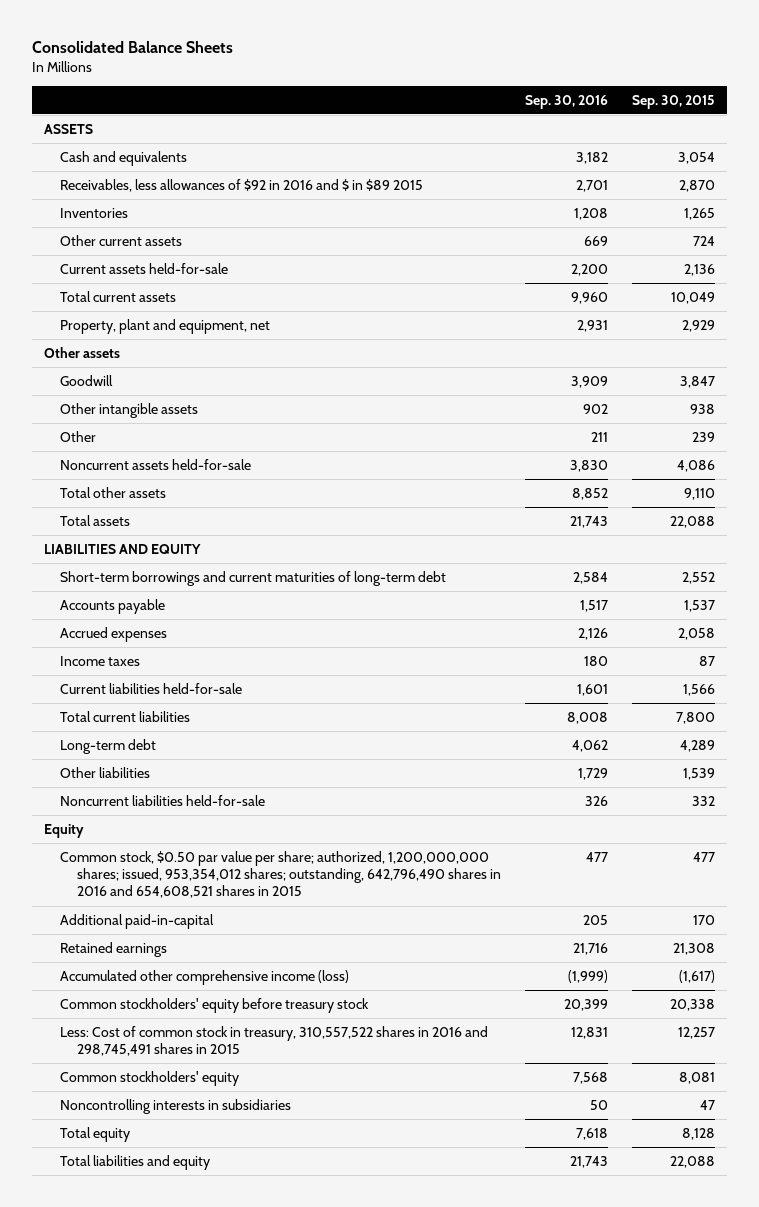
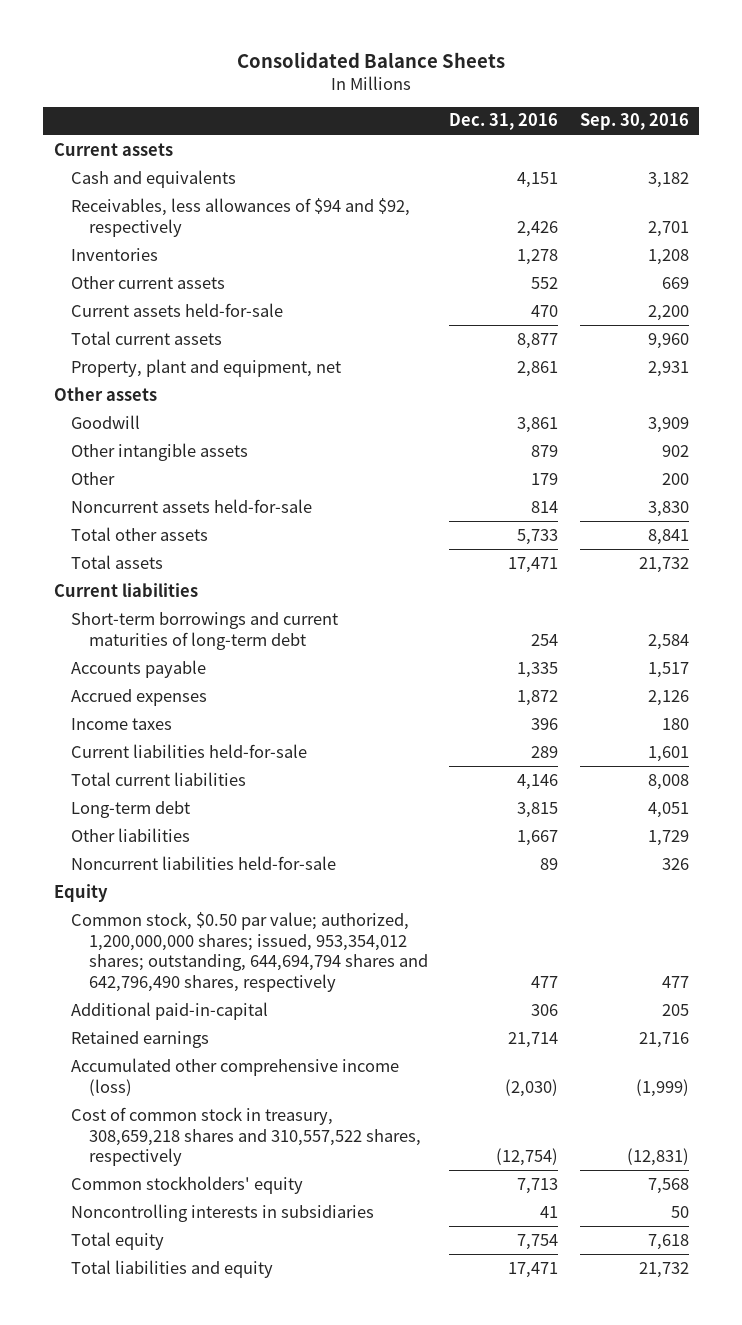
- | Sep. 30, 2016 | Sep. 30, 2015
+ | Dec. 31, 2016 | Sep. 30, 2016
- ASSETS
+ Current assets
- Receivables, less allowances of $92 in 2016 and $ in $89 2015 | 2,701 | 2,870
+ Receivables, less allowances of $94 and $92, respectively | 2,426 | 2,701
- Other | 211 | 239
+ Other | 179 | 200
- Total other assets | 8,852 | 9,110
- Total assets | 21,743 | 22,088
- LIABILITIES AND EQUITY
+ Total other assets | 5,733 | 8,841
+ Total assets | 17,471 | 21,732
+ Current liabilities
- Long-term debt | 4,062 | 4,289
+ Long-term debt | 3,815 | 4,051
- Common stock, $0.50 par value per share; authorized, 1,200,000,000 shares; issued, 953,354,012 shares; outstanding, 642,796,490 shares in 2016 and 654,608,521 shares in 2015 | 477 | 477
+ Common stock, $0.50 par value; authorized, 1,200,000,000 shares; issued, 953,354,012 shares; outstanding, 644,694,794 shares and 642,796,490 shares, respectively | 477 | 477
- Common stockholders' equity before treasury stock | 20,399 | 20,338
- Less: Cost of common stock in treasury, 310,557,522 shares in 2016 and 298,745,491 shares in 2015 | 12,831 | 12,257
+ Cost of common stock in treasury, 308,659,218 shares and 310,557,522 shares, respectively | (12,754) | (12,831)
- Total liabilities and equity | 21,743 | 22,088
+ Total liabilities and equity | 17,471 | 21,732

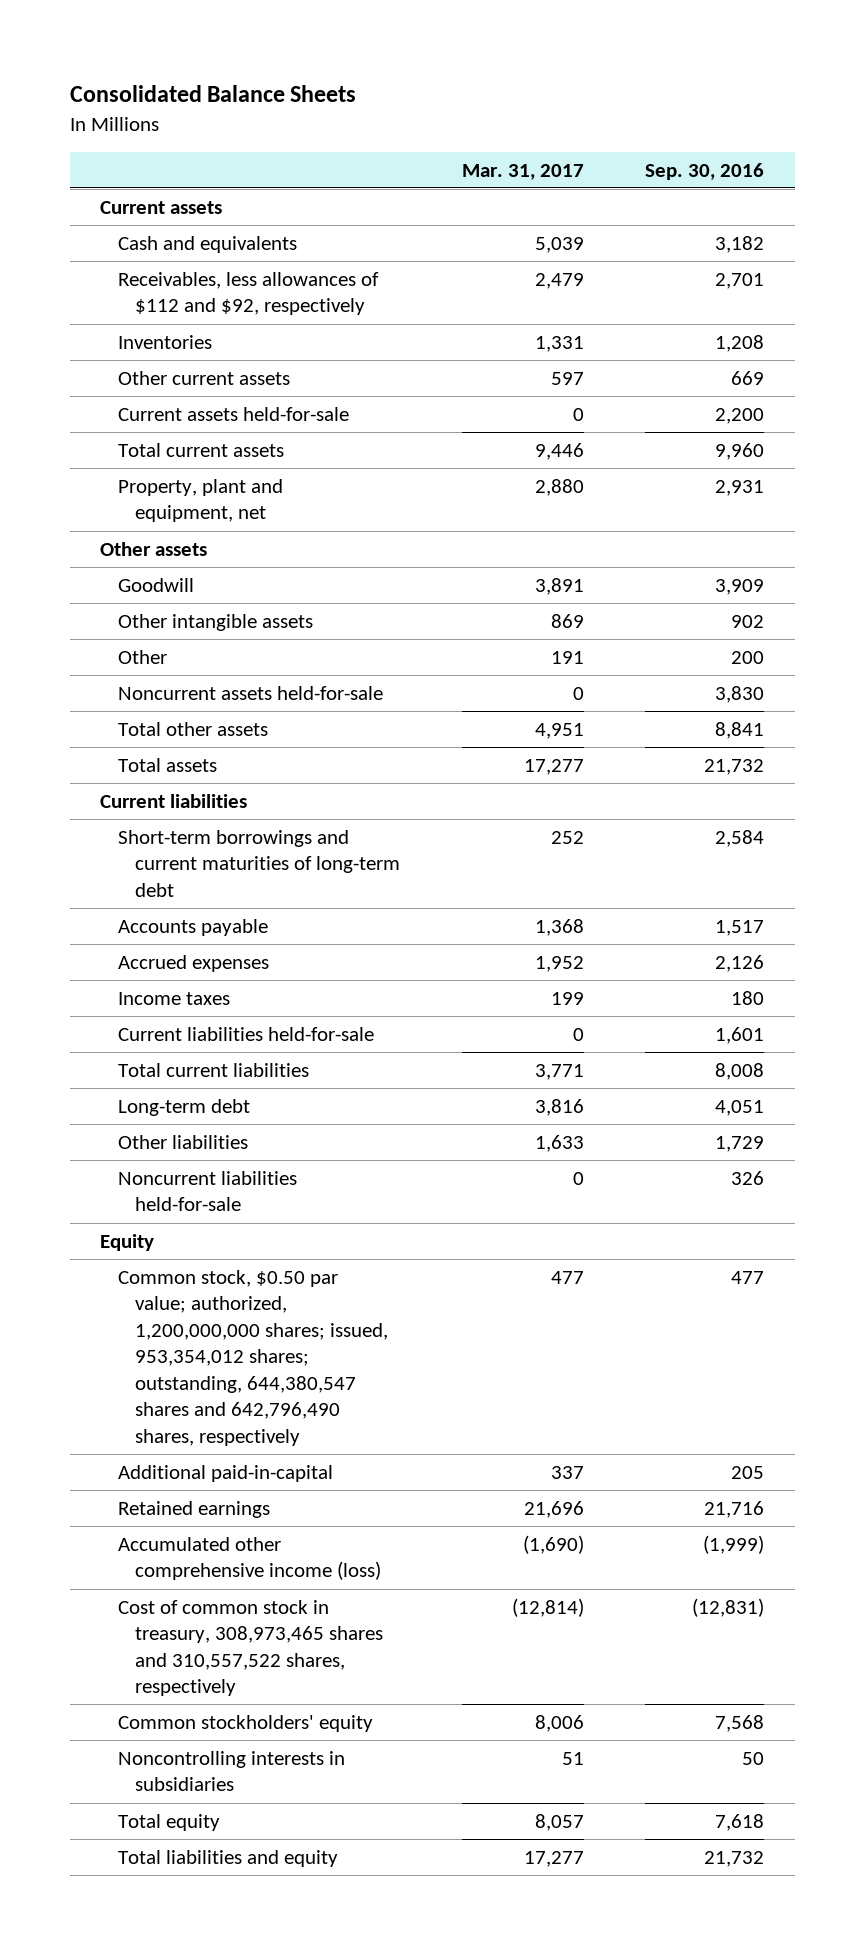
- | Dec. 31, 2016 | Sep. 30, 2016
+ | Mar. 31, 2017 | Sep. 30, 2016
- Receivables, less allowances of $94 and $92, respectively | 2,426 | 2,701
+ Receivables, less allowances of $112 and $92, respectively | 2,479 | 2,701
- Common stock, $0.50 par value; authorized, 1,200,000,000 shares; issued, 953,354,012 shares; outstanding, 644,694,794 shares and 642,796,490 shares, respectively | 477 | 477
+ Common stock, $0.50 par value; authorized, 1,200,000,000 shares; issued, 953,354,012 shares; outstanding, 644,380,547 shares and 642,796,490 shares, respectively | 477 | 477
- Cost of common stock in treasury, 308,659,218 shares and 310,557,522 shares, respectively | (12,754) | (12,831)
+ Cost of common stock in treasury, 308,973,465 shares and 310,557,522 shares, respectively | (12,814) | (12,831)

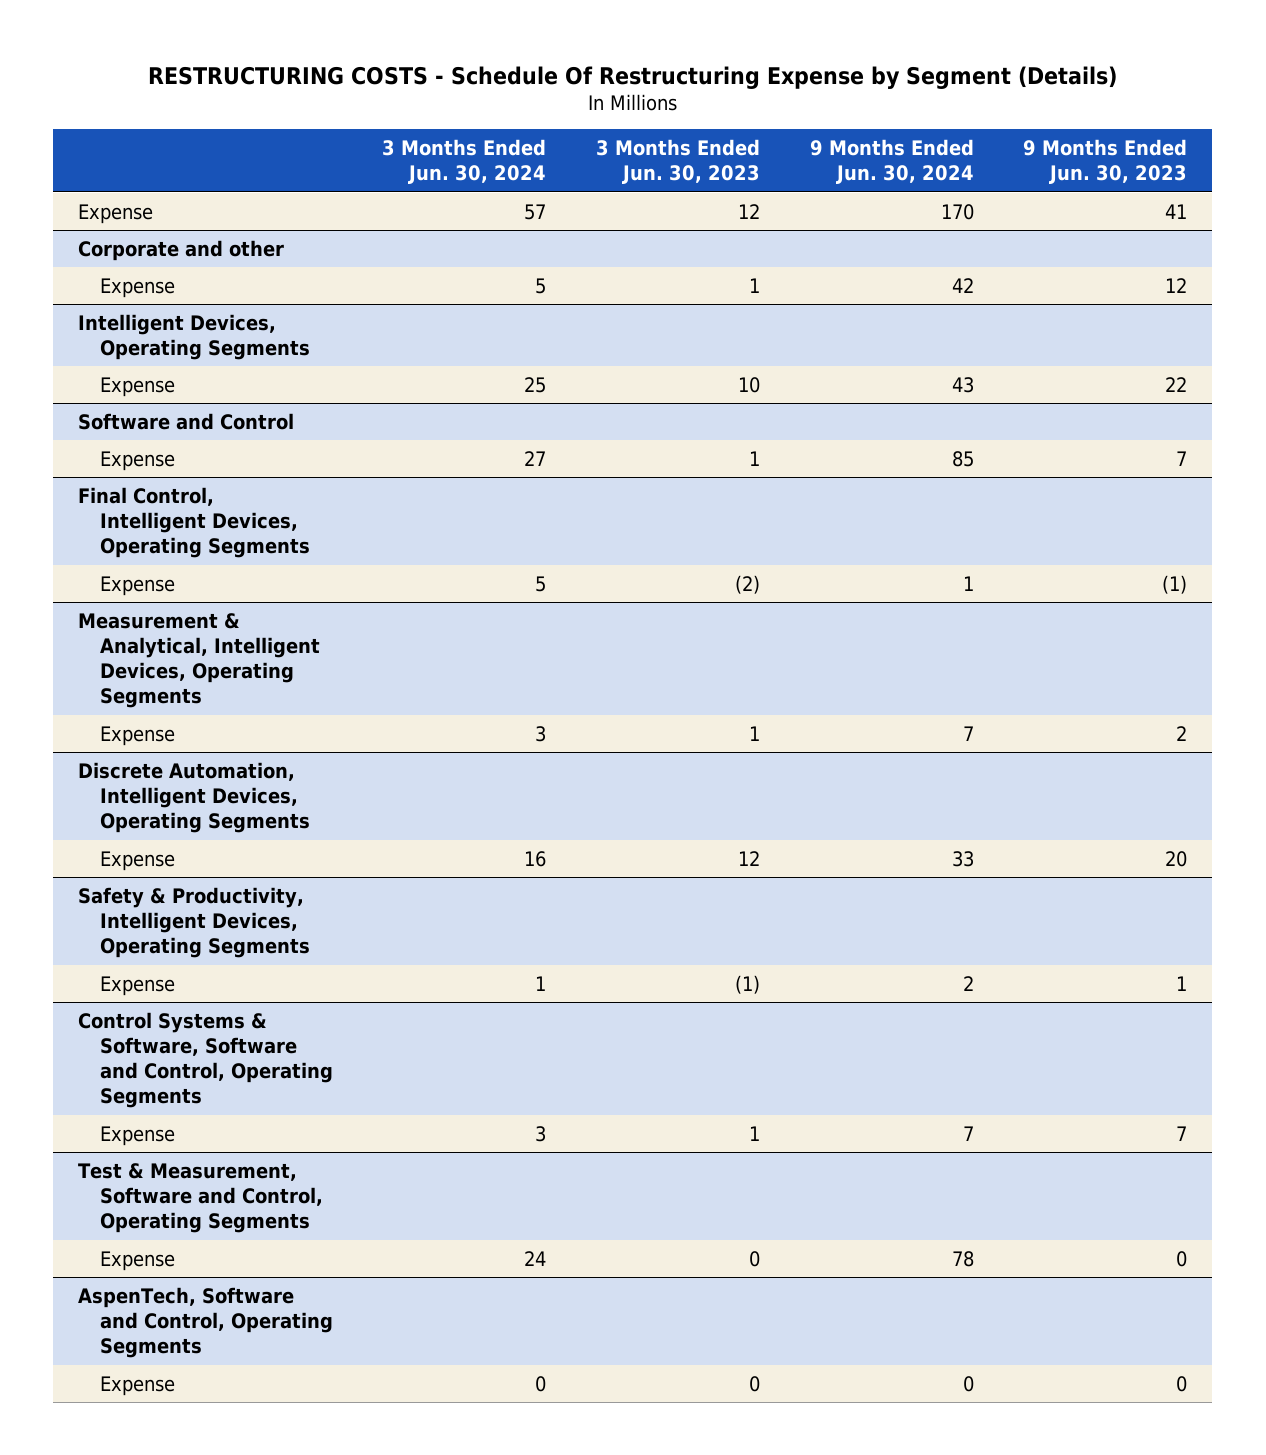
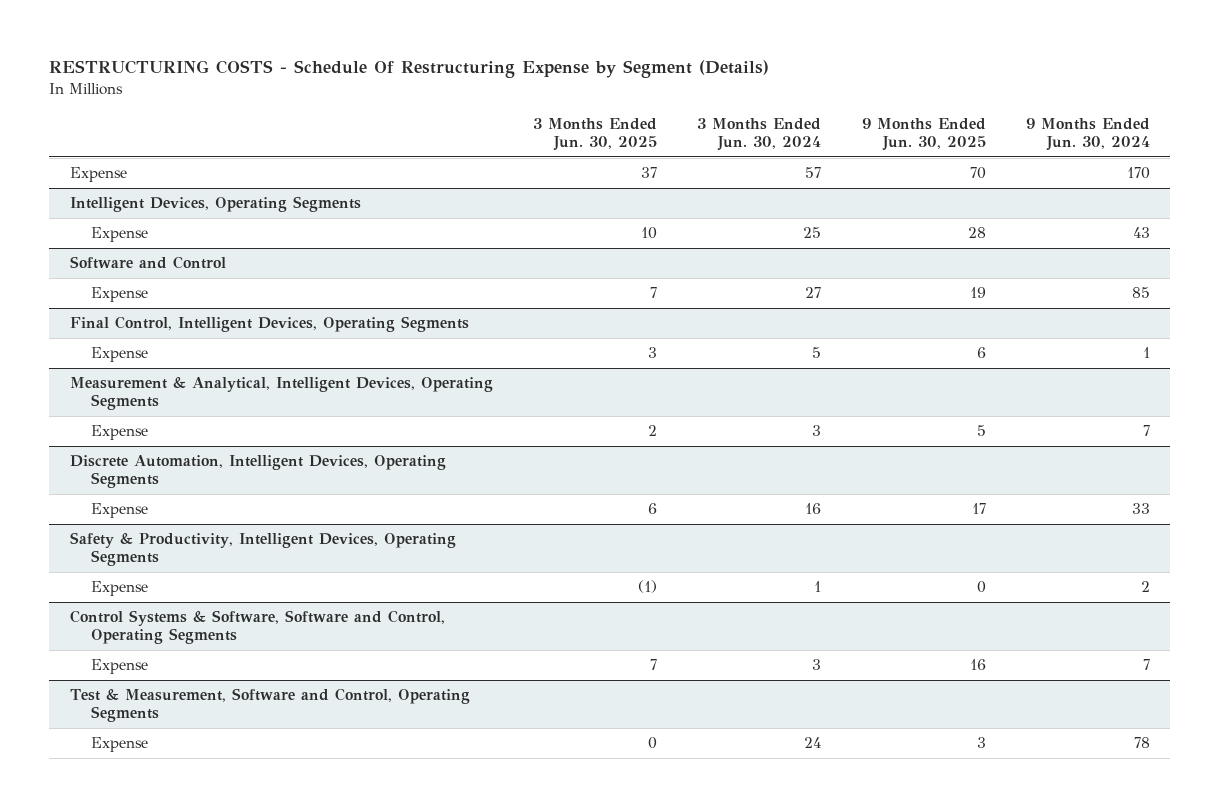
- | 3 Months Ended Jun. 30, 2024 | 3 Months Ended Jun. 30, 2023 | 9 Months Ended Jun. 30, 2024 | 9 Months Ended Jun. 30, 2023
+ | 3 Months Ended Jun. 30, 2025 | 3 Months Ended Jun. 30, 2024 | 9 Months Ended Jun. 30, 2025 | 9 Months Ended Jun. 30, 2024
- Corporate and other
- Expense | 5 | 1 | 42 | 12
- AspenTech, Software and Control, Operating Segments
- Expense | 0 | 0 | 0 | 0

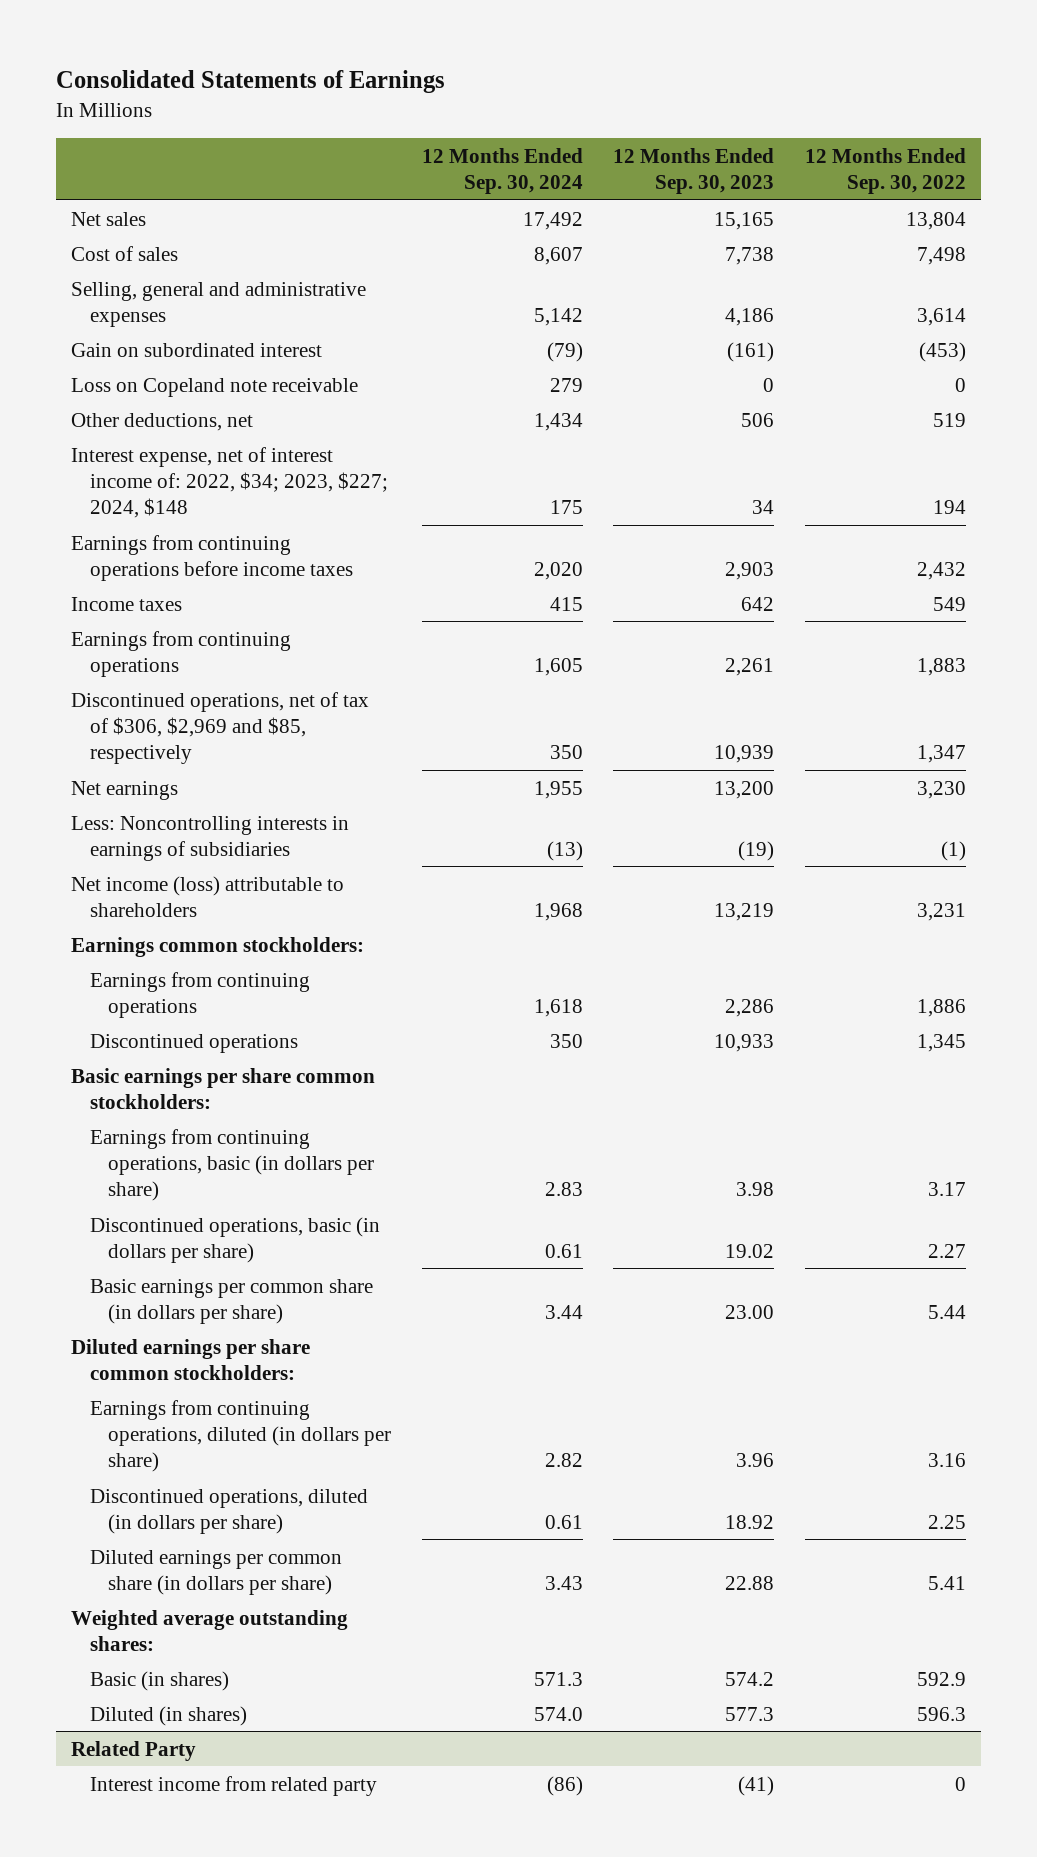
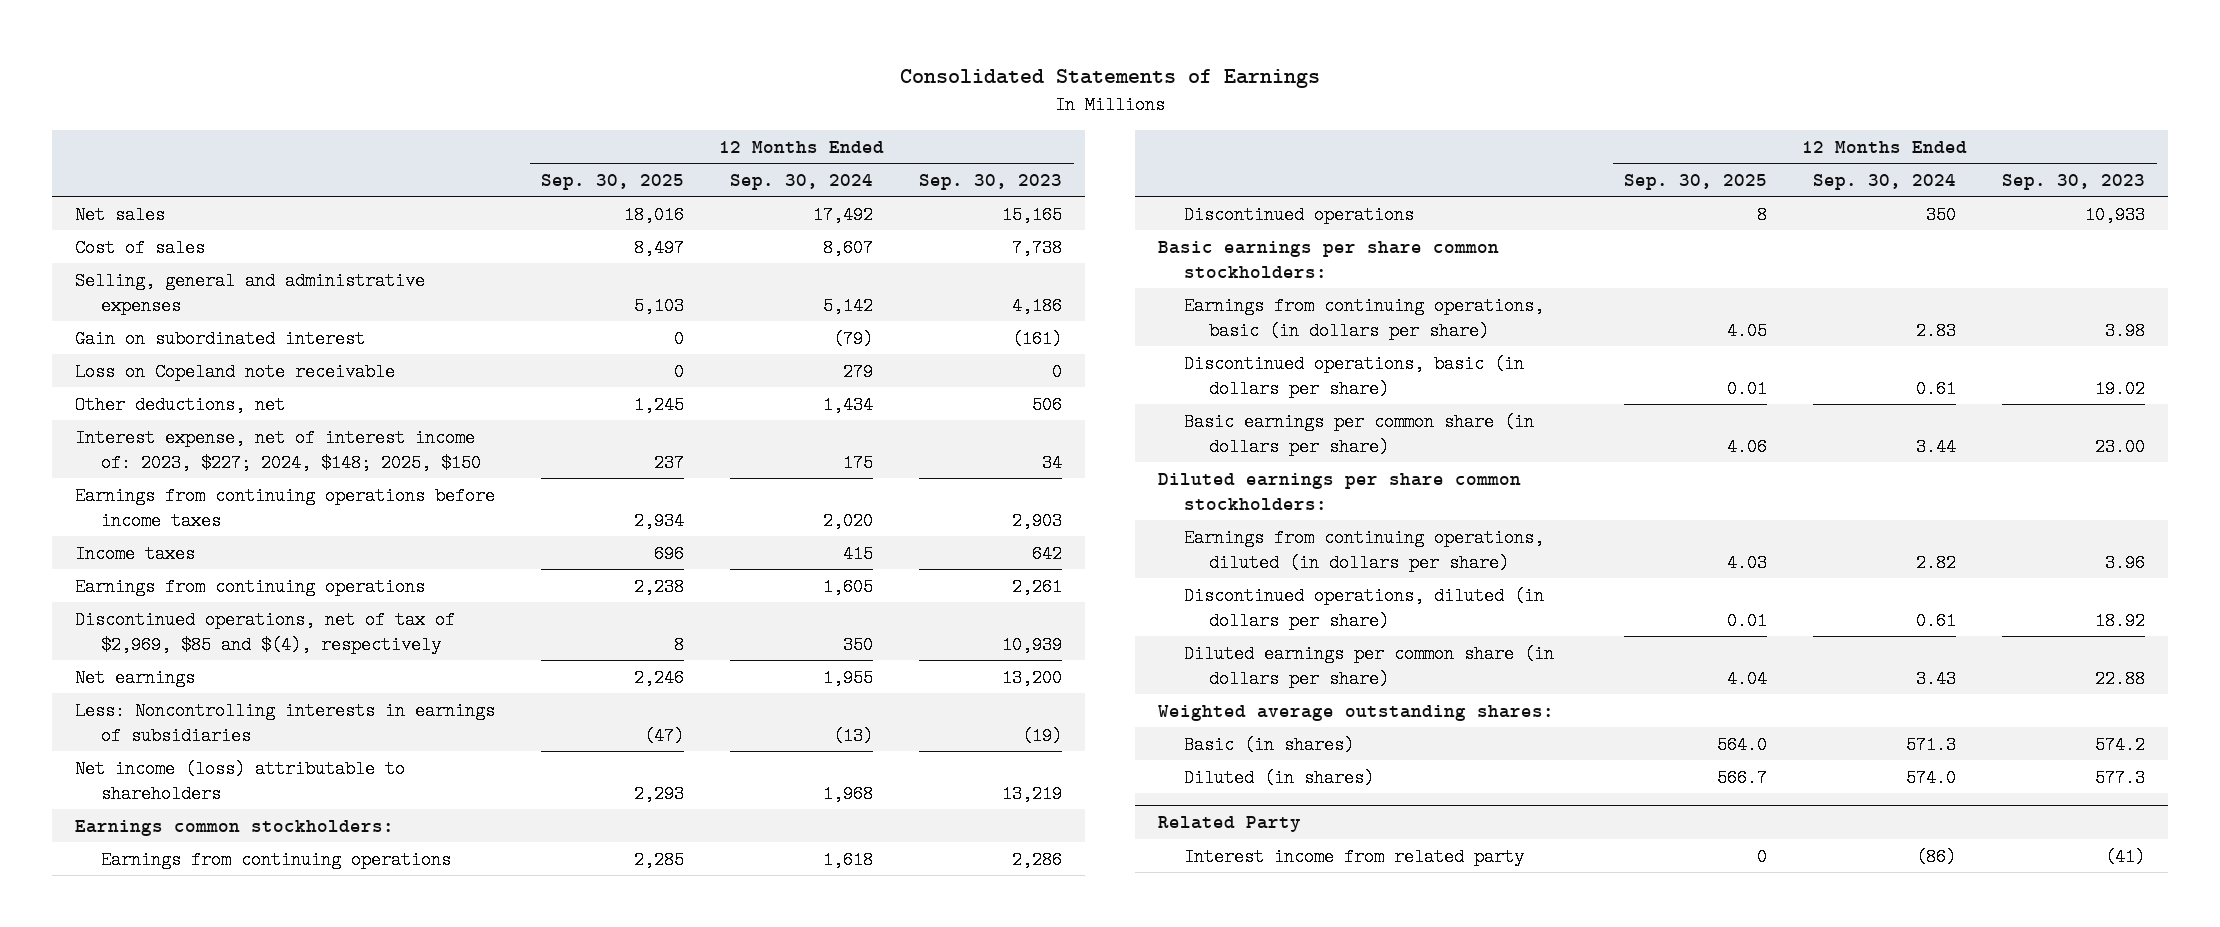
- | 12 Months Ended Sep. 30, 2024 | 12 Months Ended Sep. 30, 2023 | 12 Months Ended Sep. 30, 2022
+ | 12 Months Ended Sep. 30, 2025 | 12 Months Ended Sep. 30, 2024 | 12 Months Ended Sep. 30, 2023
- Interest expense, net of interest income of: 2022, $34; 2023, $227; 2024, $148 | 175 | 34 | 194
+ Interest expense, net of interest income of: 2023, $227; 2024, $148; 2025, $150 | 237 | 175 | 34
- Discontinued operations, net of tax of $306, $2,969 and $85, respectively | 350 | 10,939 | 1,347
+ Discontinued operations, net of tax of $2,969, $85 and $(4), respectively | 8 | 350 | 10,939

